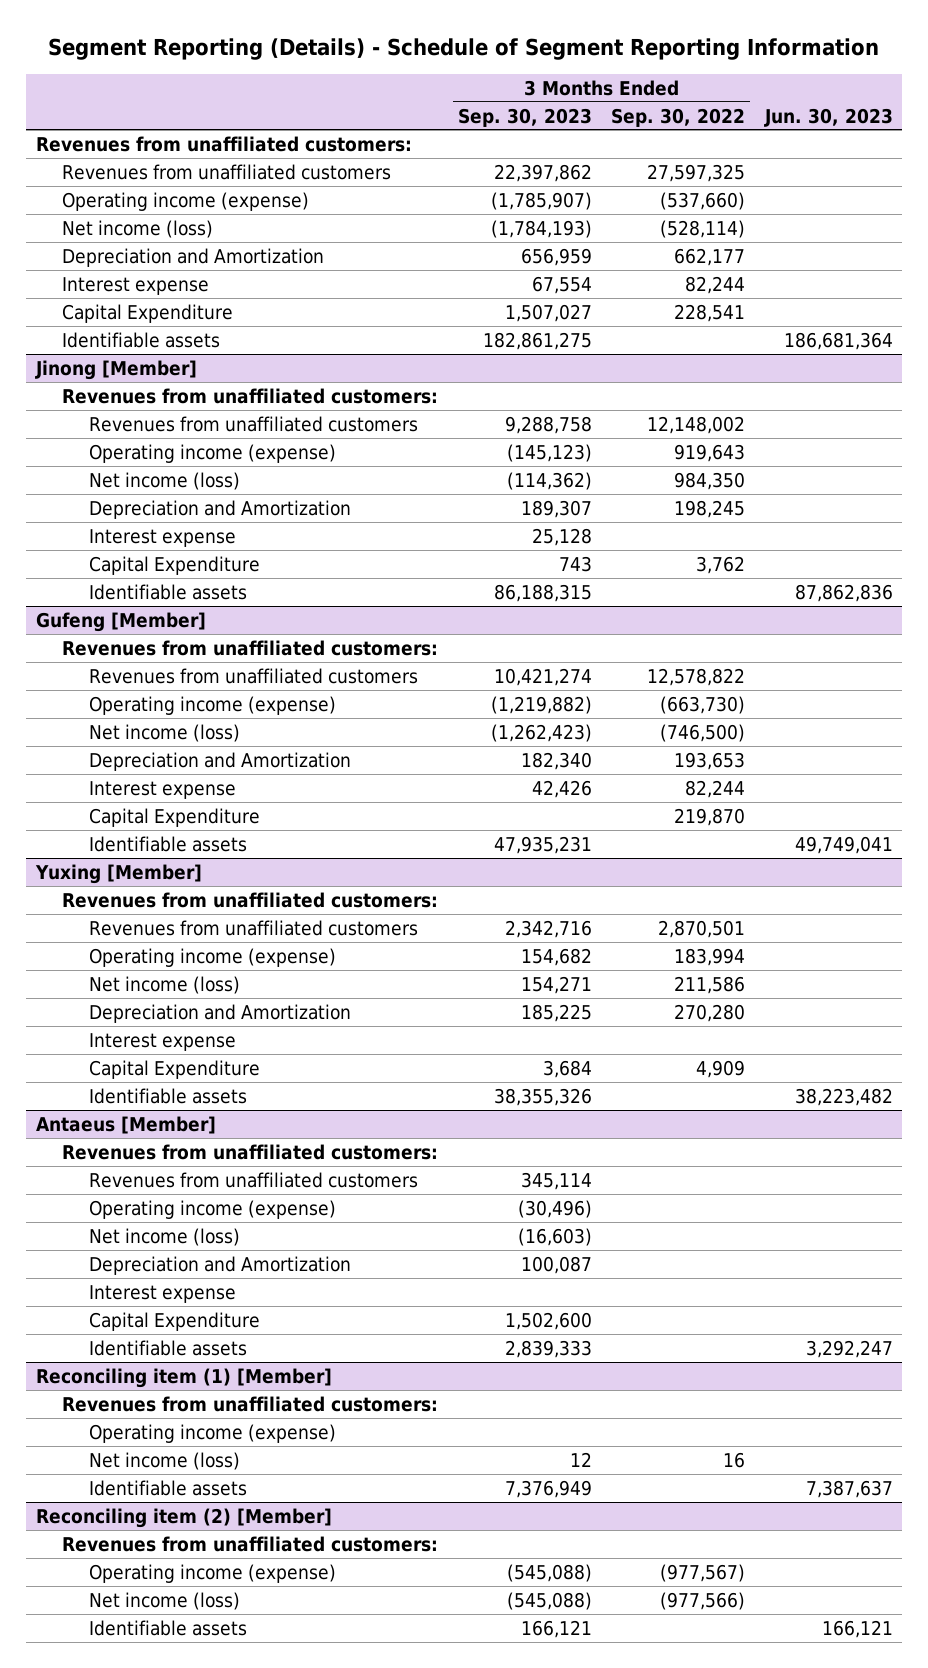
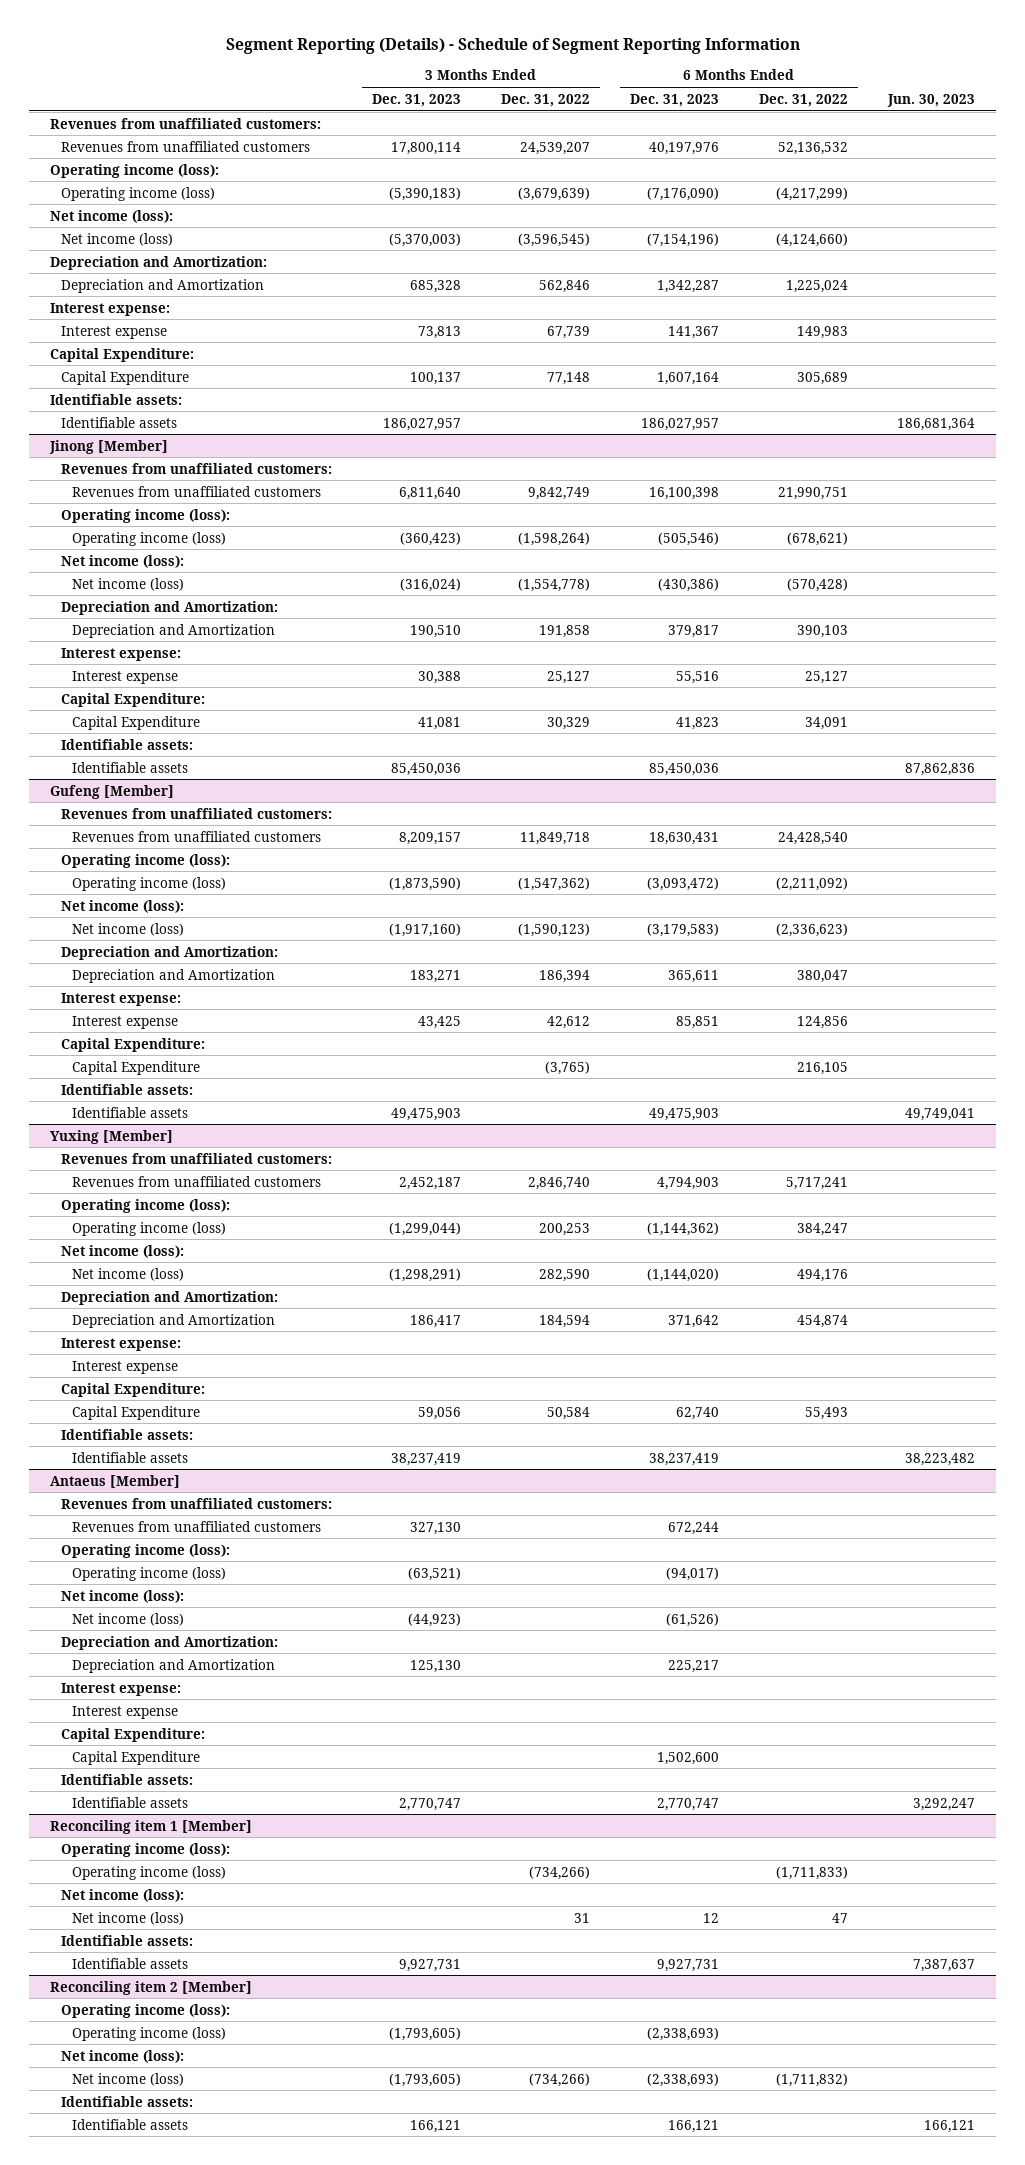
- | 3 Months Ended Sep. 30, 2023 | 3 Months Ended Sep. 30, 2022 | Jun. 30, 2023
+ | 3 Months Ended Dec. 31, 2023 | 3 Months Ended Dec. 31, 2022 | 6 Months Ended Dec. 31, 2023 | 6 Months Ended Dec. 31, 2022 | Jun. 30, 2023
- Operating income (expense) | (1,785,907) | (537,660) |
+ Operating income (loss):
+ Operating income (loss) | (5,390,183) | (3,679,639) | (7,176,090) | (4,217,299) |
+ Net income (loss):
+ Depreciation and Amortization:
+ Interest expense:
+ Capital Expenditure:
+ Identifiable assets:
@ Jinong [Member]
- Operating income (expense) | (145,123) | 919,643 |
+ Operating income (loss):
+ Operating income (loss) | (360,423) | (1,598,264) | (505,546) | (678,621) |
+ Net income (loss):
+ Depreciation and Amortization:
+ Interest expense:
+ Capital Expenditure:
+ Identifiable assets:
@ Gufeng [Member]
- Operating income (expense) | (1,219,882) | (663,730) |
+ Operating income (loss):
+ Operating income (loss) | (1,873,590) | (1,547,362) | (3,093,472) | (2,211,092) |
+ Net income (loss):
+ Depreciation and Amortization:
+ Interest expense:
+ Capital Expenditure:
+ Identifiable assets:
@ Yuxing [Member]
- Operating income (expense) | 154,682 | 183,994 |
+ Operating income (loss):
+ Operating income (loss) | (1,299,044) | 200,253 | (1,144,362) | 384,247 |
+ Net income (loss):
+ Depreciation and Amortization:
+ Interest expense:
+ Capital Expenditure:
+ Identifiable assets:
@ Antaeus [Member]
- Operating income (expense) | (30,496) | |
+ Operating income (loss):
+ Operating income (loss) | (63,521) | | (94,017) | |
+ Net income (loss):
+ Depreciation and Amortization:
+ Interest expense:
+ Capital Expenditure:
+ Identifiable assets:
- Reconciling item (1) [Member]
- Revenues from unaffiliated customers:
- Operating income (expense)
+ Reconciling item 1 [Member]
+ Operating income (loss):
+ Operating income (loss) | | (734,266) | | (1,711,833) |
+ Net income (loss):
+ Identifiable assets:
- Reconciling item (2) [Member]
- Revenues from unaffiliated customers:
- Operating income (expense) | (545,088) | (977,567) |
+ Reconciling item 2 [Member]
+ Operating income (loss):
+ Operating income (loss) | (1,793,605) | | (2,338,693) | |
+ Net income (loss):
+ Identifiable assets:

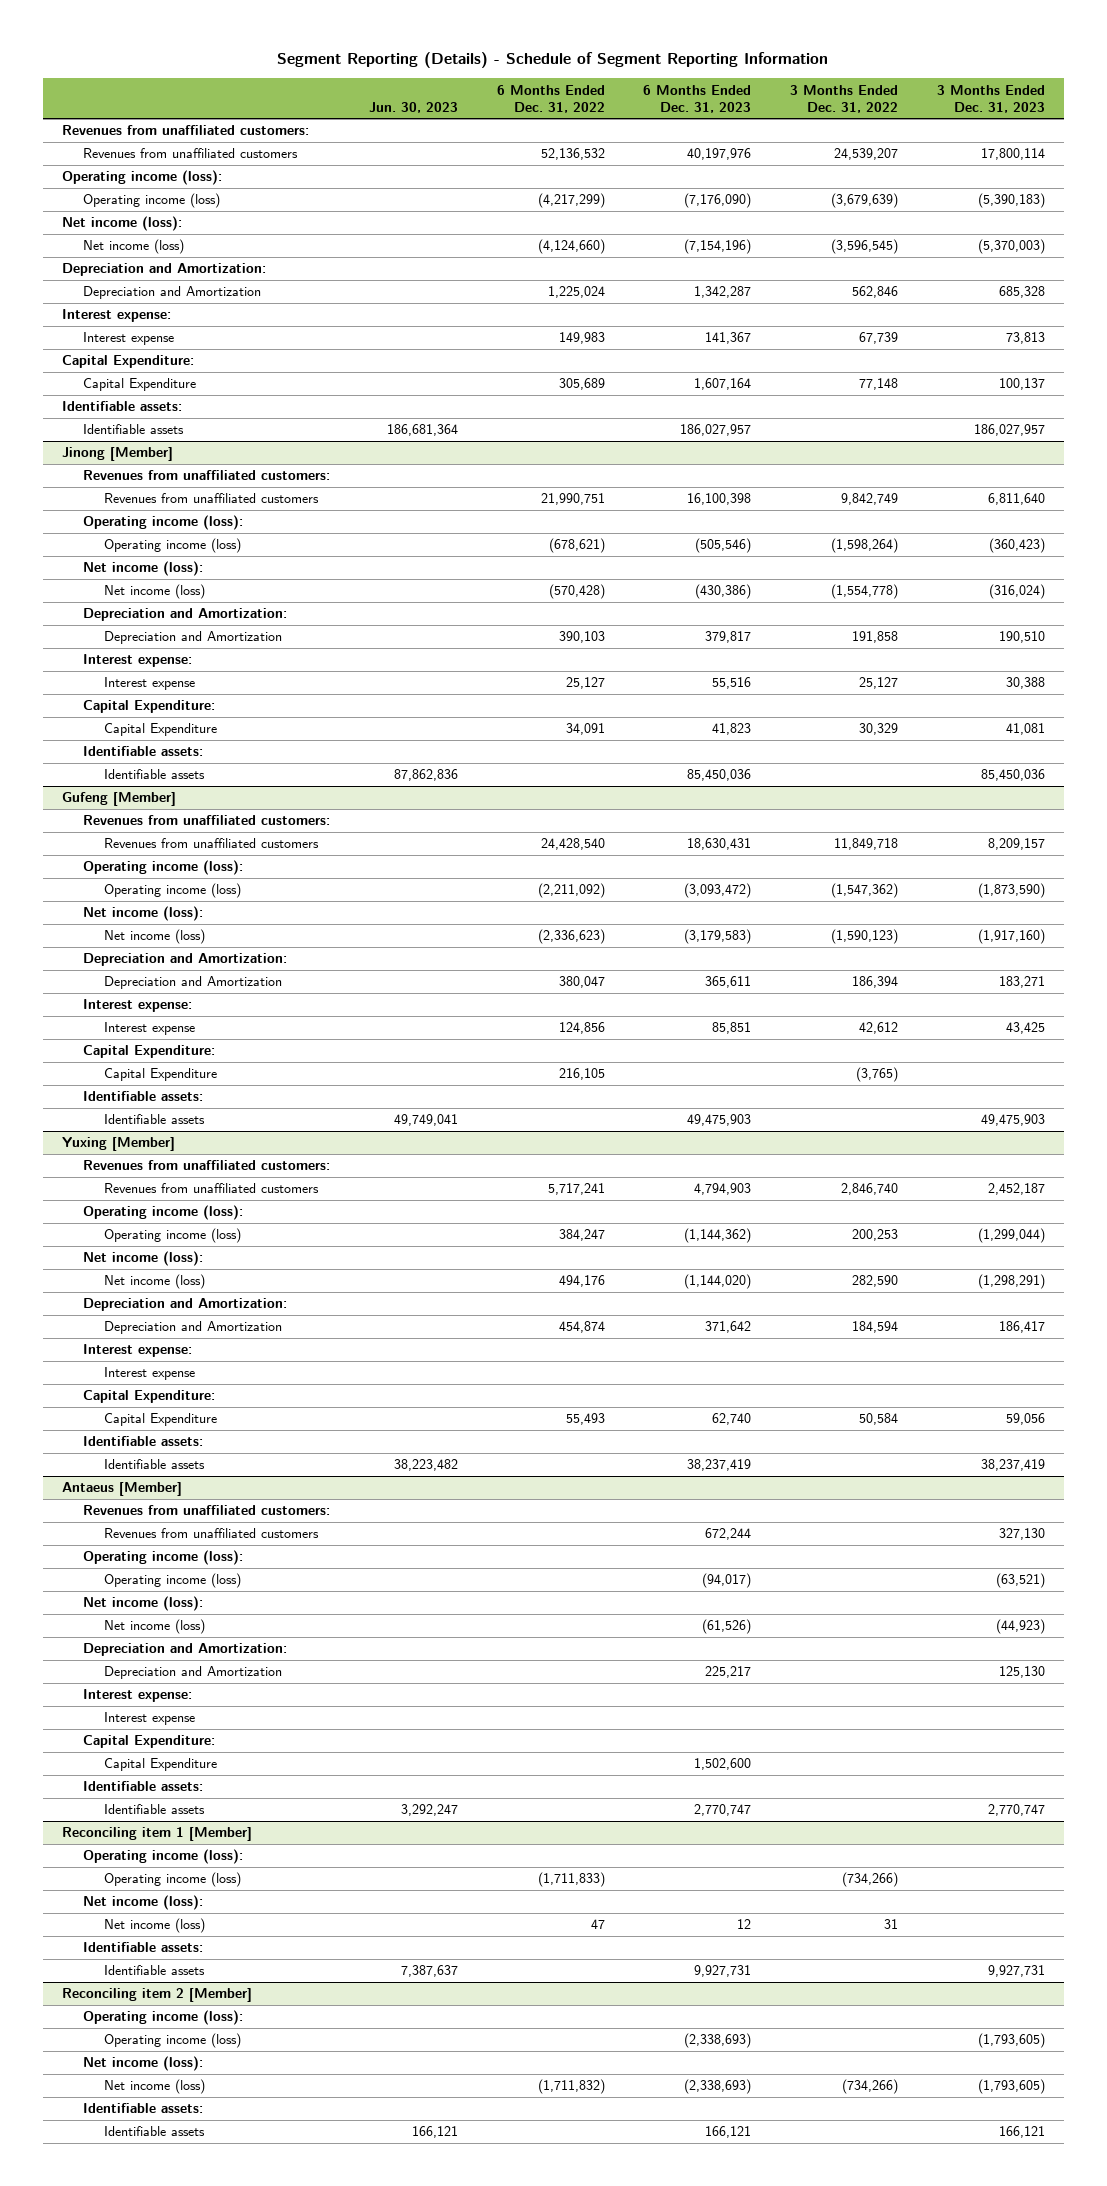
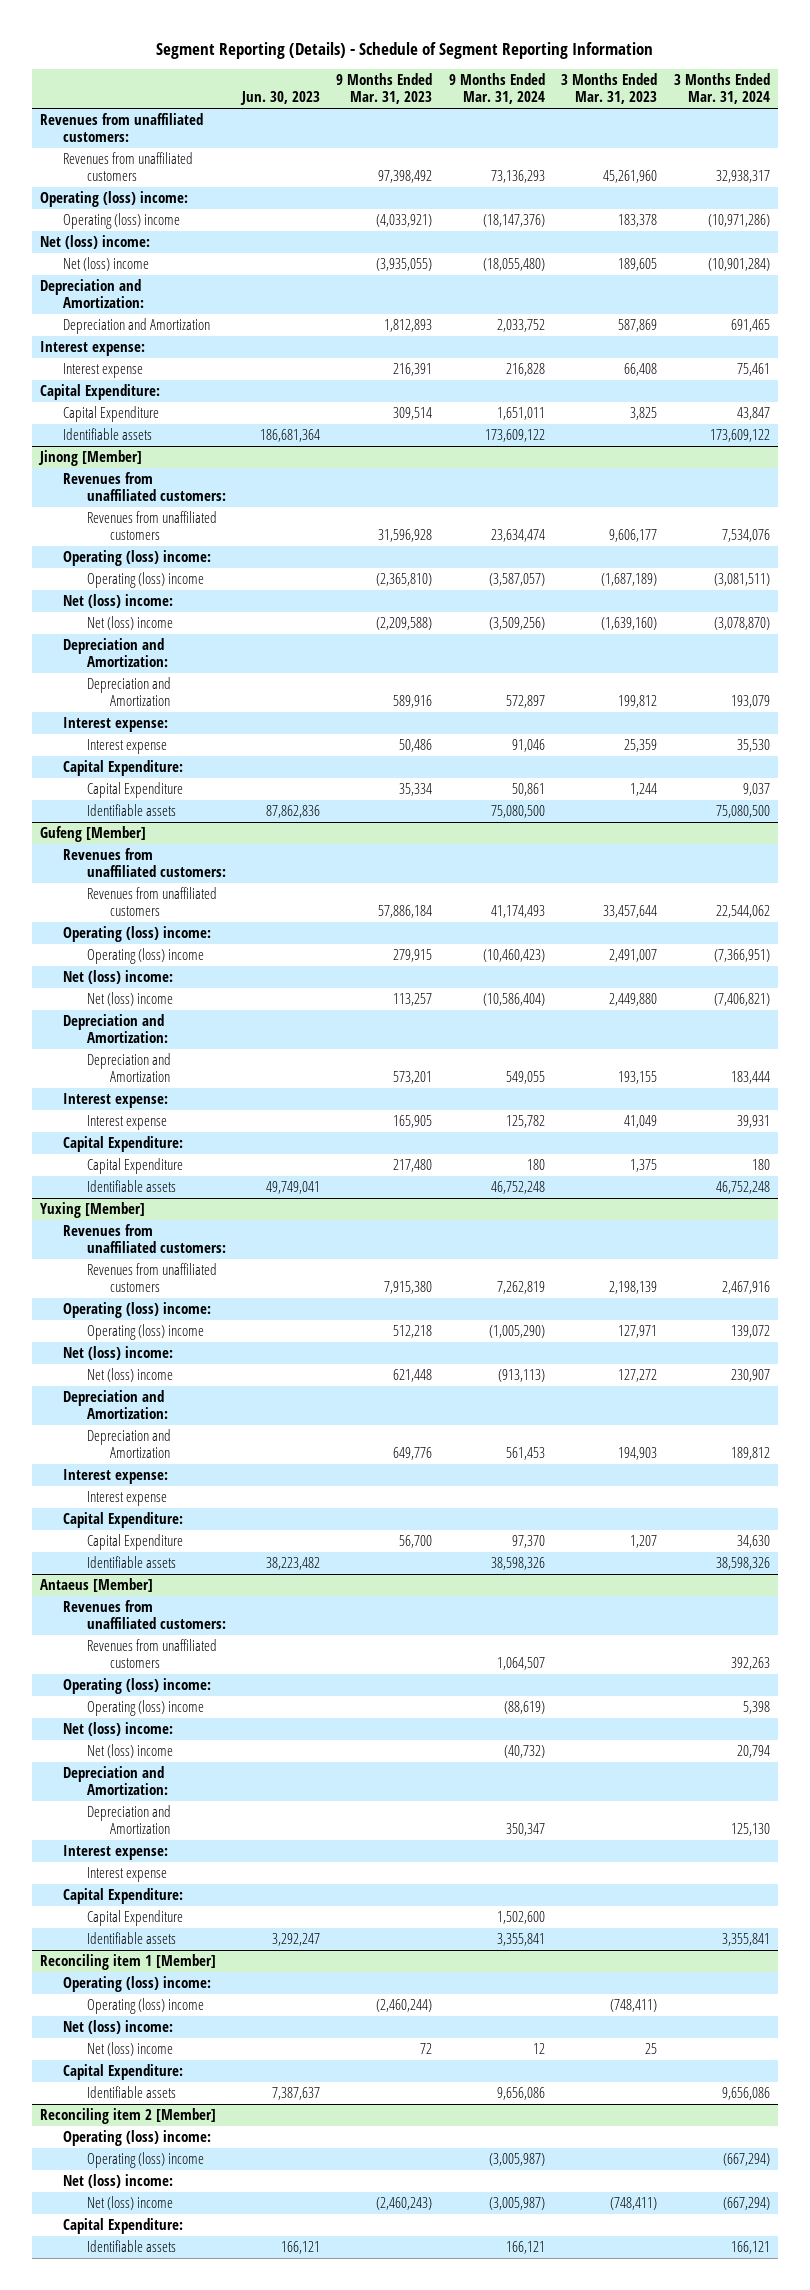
- | Jun. 30, 2023 | 6 Months Ended Dec. 31, 2022 | 6 Months Ended Dec. 31, 2023 | 3 Months Ended Dec. 31, 2022 | 3 Months Ended Dec. 31, 2023
+ | Jun. 30, 2023 | 9 Months Ended Mar. 31, 2023 | 9 Months Ended Mar. 31, 2024 | 3 Months Ended Mar. 31, 2023 | 3 Months Ended Mar. 31, 2024
- Operating income (loss):
- Operating income (loss) | | (4,217,299) | (7,176,090) | (3,679,639) | (5,390,183)
- Net income (loss):
- Net income (loss) | | (4,124,660) | (7,154,196) | (3,596,545) | (5,370,003)
+ Operating (loss) income:
+ Operating (loss) income | | (4,033,921) | (18,147,376) | 183,378 | (10,971,286)
+ Net (loss) income:
+ Net (loss) income | | (3,935,055) | (18,055,480) | 189,605 | (10,901,284)
- Identifiable assets:
@ Jinong [Member]
- Operating income (loss):
- Operating income (loss) | | (678,621) | (505,546) | (1,598,264) | (360,423)
- Net income (loss):
- Net income (loss) | | (570,428) | (430,386) | (1,554,778) | (316,024)
+ Operating (loss) income:
+ Operating (loss) income | | (2,365,810) | (3,587,057) | (1,687,189) | (3,081,511)
+ Net (loss) income:
+ Net (loss) income | | (2,209,588) | (3,509,256) | (1,639,160) | (3,078,870)
- Identifiable assets:
@ Gufeng [Member]
- Operating income (loss):
- Operating income (loss) | | (2,211,092) | (3,093,472) | (1,547,362) | (1,873,590)
- Net income (loss):
- Net income (loss) | | (2,336,623) | (3,179,583) | (1,590,123) | (1,917,160)
+ Operating (loss) income:
+ Operating (loss) income | | 279,915 | (10,460,423) | 2,491,007 | (7,366,951)
+ Net (loss) income:
+ Net (loss) income | | 113,257 | (10,586,404) | 2,449,880 | (7,406,821)
- Identifiable assets:
@ Yuxing [Member]
- Operating income (loss):
- Operating income (loss) | | 384,247 | (1,144,362) | 200,253 | (1,299,044)
- Net income (loss):
- Net income (loss) | | 494,176 | (1,144,020) | 282,590 | (1,298,291)
+ Operating (loss) income:
+ Operating (loss) income | | 512,218 | (1,005,290) | 127,971 | 139,072
+ Net (loss) income:
+ Net (loss) income | | 621,448 | (913,113) | 127,272 | 230,907
- Identifiable assets:
@ Antaeus [Member]
- Operating income (loss):
- Operating income (loss) | | | (94,017) | | (63,521)
- Net income (loss):
- Net income (loss) | | | (61,526) | | (44,923)
+ Operating (loss) income:
+ Operating (loss) income | | | (88,619) | | 5,398
+ Net (loss) income:
+ Net (loss) income | | | (40,732) | | 20,794
- Identifiable assets:
@ Reconciling item 1 [Member]
- Operating income (loss):
- Operating income (loss) | | (1,711,833) | | (734,266) |
- Net income (loss):
- Net income (loss) | | 47 | 12 | 31 |
- Identifiable assets:
+ Operating (loss) income:
+ Operating (loss) income | | (2,460,244) | | (748,411) |
+ Net (loss) income:
+ Net (loss) income | | 72 | 12 | 25 |
+ Capital Expenditure:
@ Reconciling item 2 [Member]
- Operating income (loss):
- Operating income (loss) | | | (2,338,693) | | (1,793,605)
- Net income (loss):
- Net income (loss) | | (1,711,832) | (2,338,693) | (734,266) | (1,793,605)
- Identifiable assets:
+ Operating (loss) income:
+ Operating (loss) income | | | (3,005,987) | | (667,294)
+ Net (loss) income:
+ Net (loss) income | | (2,460,243) | (3,005,987) | (748,411) | (667,294)
+ Capital Expenditure:

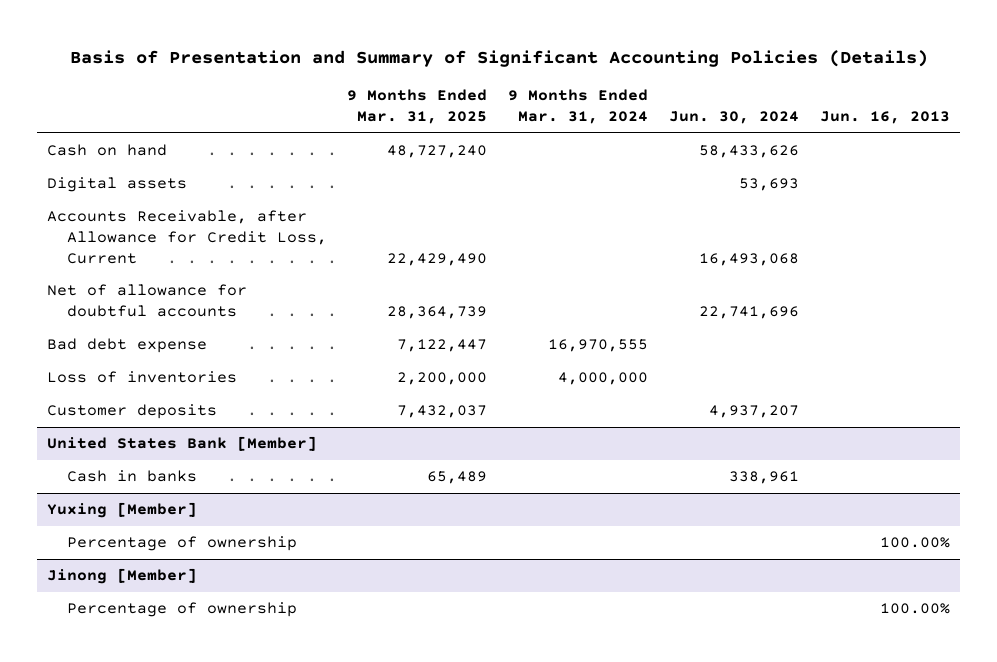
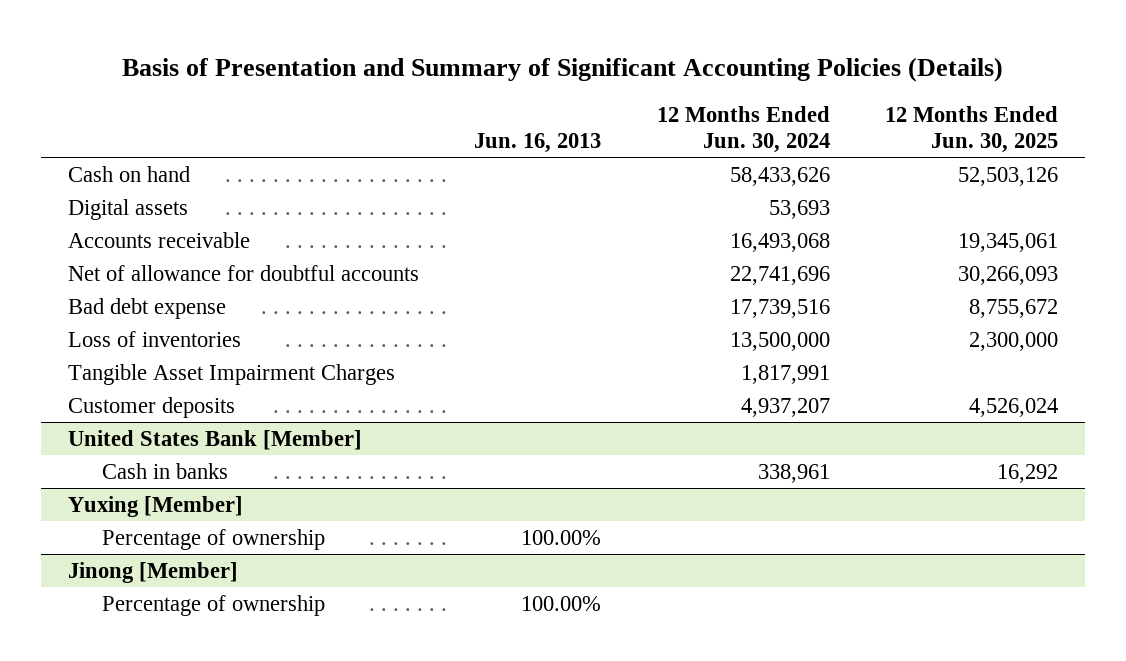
- | 9 Months Ended Mar. 31, 2025 | 9 Months Ended Mar. 31, 2024 | Jun. 30, 2024 | Jun. 16, 2013
+ | Jun. 16, 2013 | 12 Months Ended Jun. 30, 2024 | 12 Months Ended Jun. 30, 2025
- Accounts Receivable, after Allowance for Credit Loss, Current | 22,429,490 | | 16,493,068 |
+ Accounts receivable | | 16,493,068 | 19,345,061
+ Tangible Asset Impairment Charges | | 1,817,991 |

